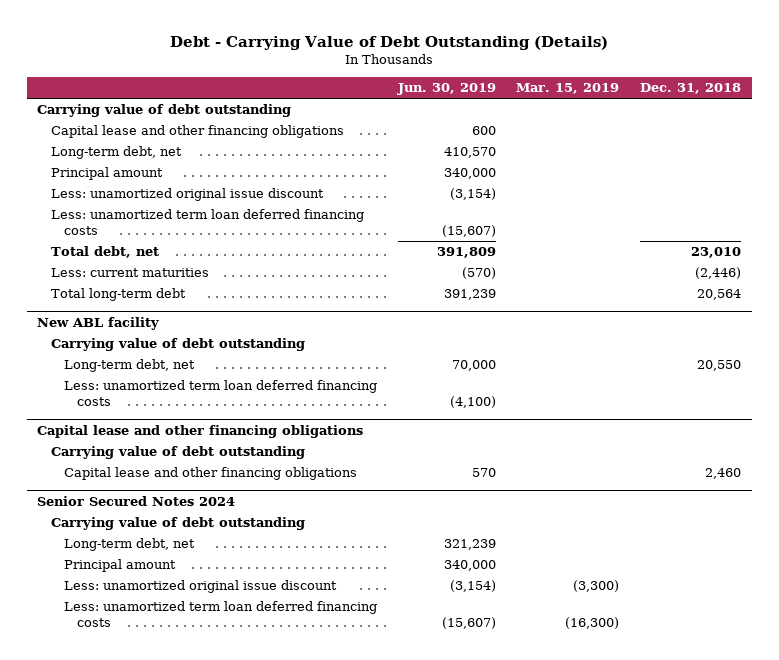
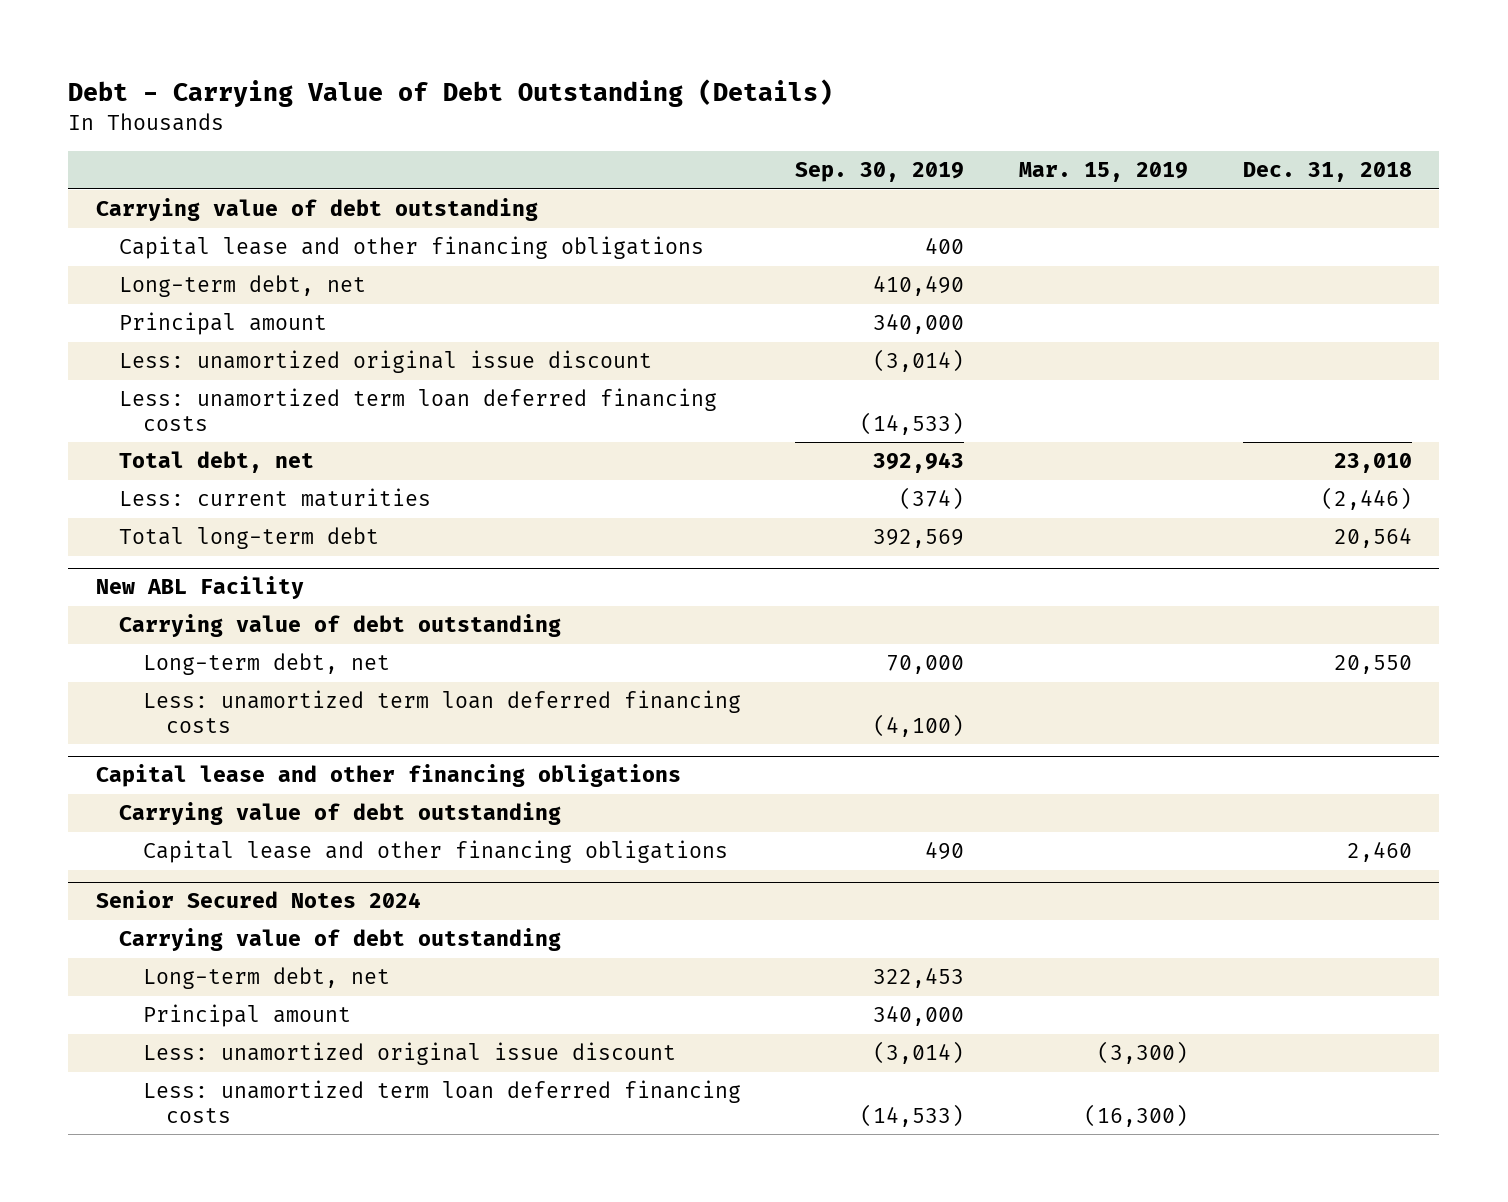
- | Jun. 30, 2019 | Mar. 15, 2019 | Dec. 31, 2018
+ | Sep. 30, 2019 | Mar. 15, 2019 | Dec. 31, 2018
- New ABL facility
+ New ABL Facility

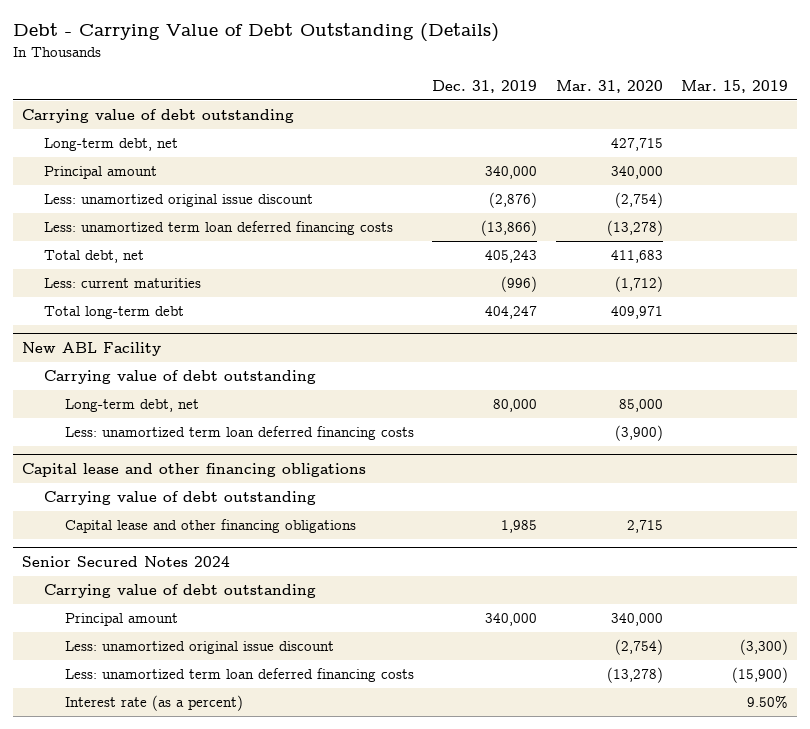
- | Sep. 30, 2019 | Mar. 15, 2019 | Dec. 31, 2018
+ | Dec. 31, 2019 | Mar. 31, 2020 | Mar. 15, 2019
- Capital lease and other financing obligations | 400 | |
@ Senior Secured Notes 2024
- Long-term debt, net | 322,453 | |
- Less: unamortized term loan deferred financing costs | (14,533) | (16,300) |
+ Less: unamortized term loan deferred financing costs | | (13,278) | (15,900)
+ Interest rate (as a percent) | | | 9.50%

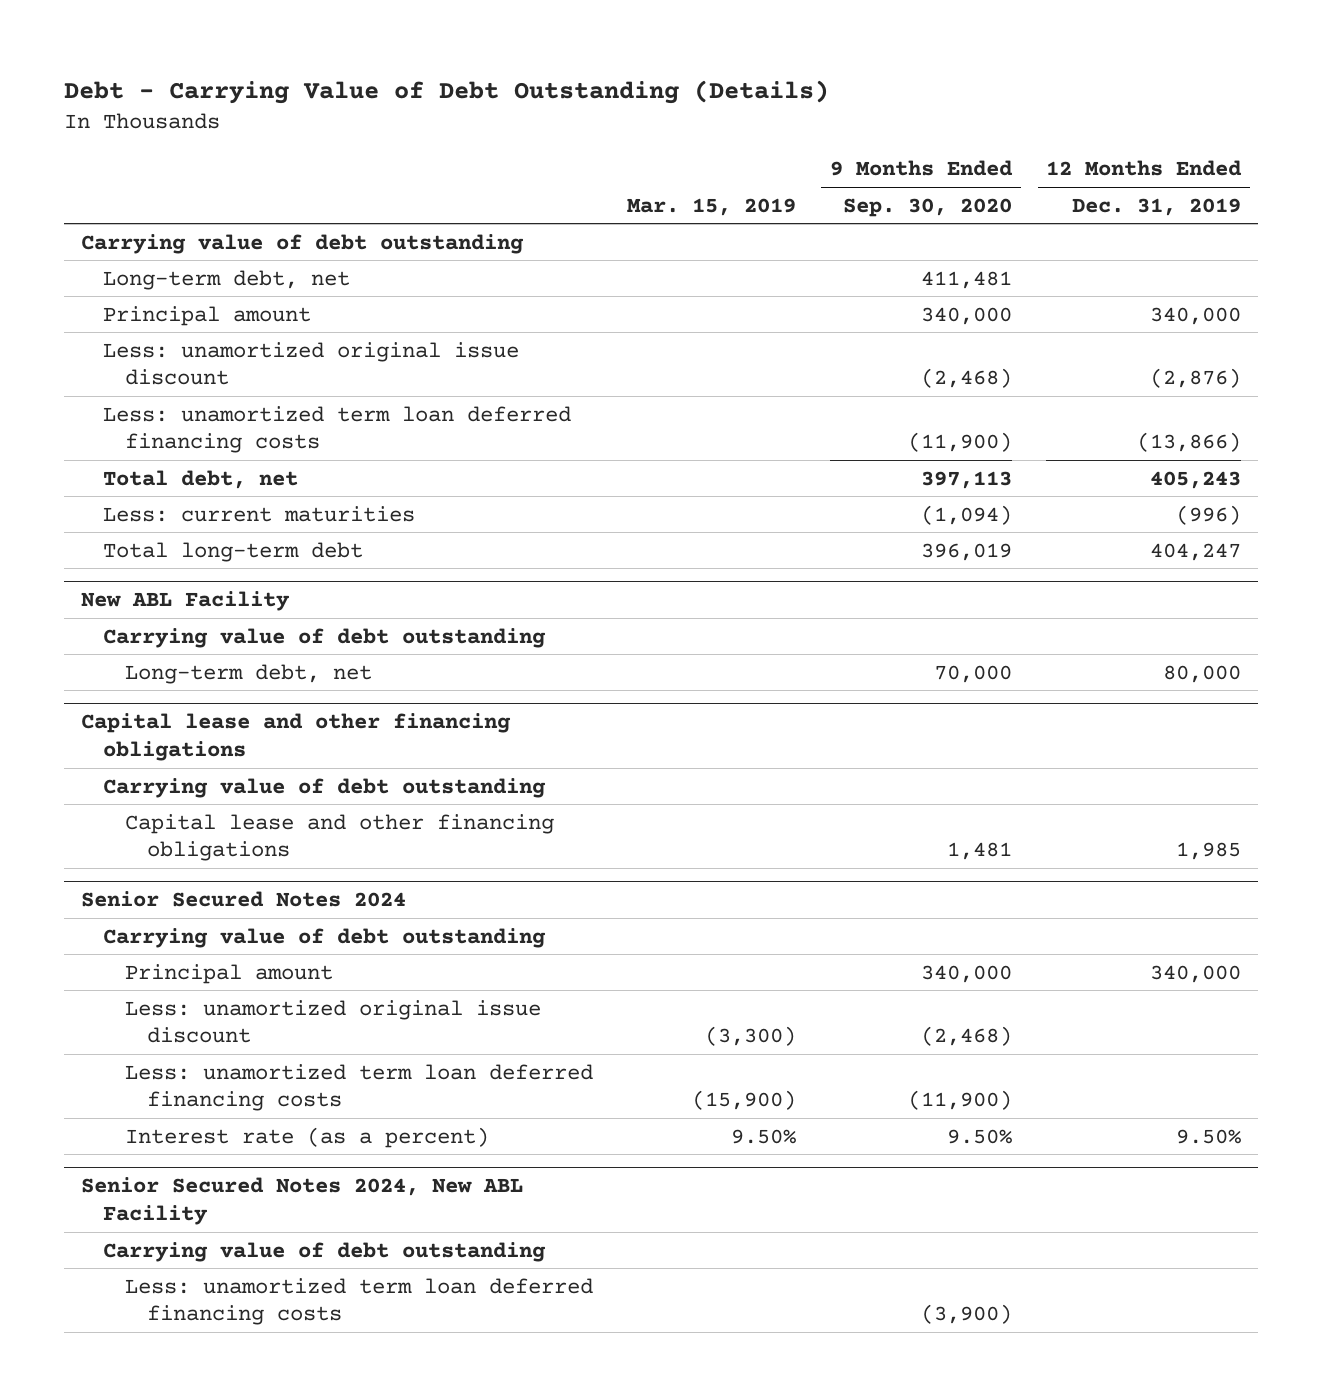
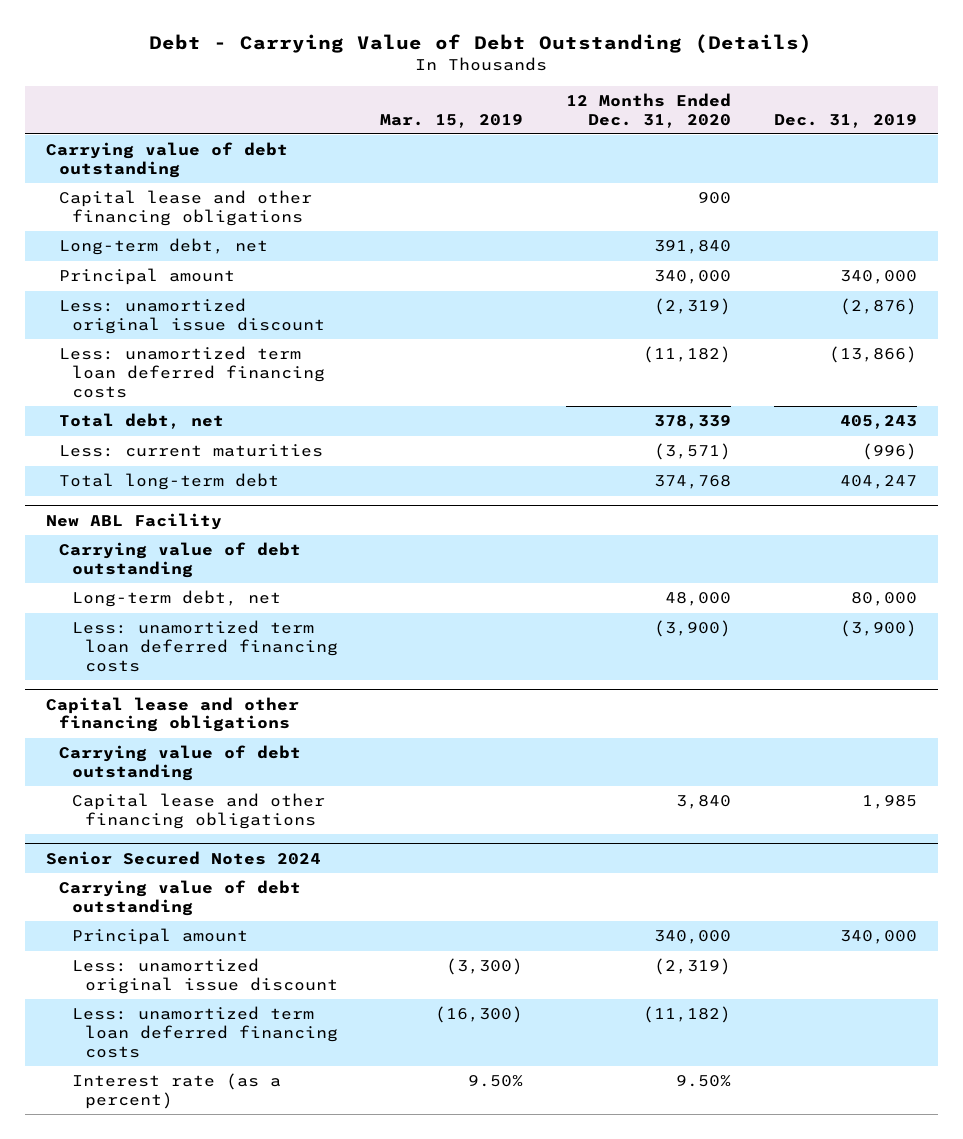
- | Mar. 15, 2019 | 9 Months Ended Sep. 30, 2020 | 12 Months Ended Dec. 31, 2019
+ | Mar. 15, 2019 | 12 Months Ended Dec. 31, 2020 | Dec. 31, 2019
+ Capital lease and other financing obligations | | 900 |
@ New ABL Facility
+ Less: unamortized term loan deferred financing costs | | (3,900) | (3,900)
@ Senior Secured Notes 2024
- Less: unamortized term loan deferred financing costs | (15,900) | (11,900) |
+ Less: unamortized term loan deferred financing costs | (16,300) | (11,182) |
- Senior Secured Notes 2024, New ABL Facility
- Carrying value of debt outstanding
- Less: unamortized term loan deferred financing costs | | (3,900) |

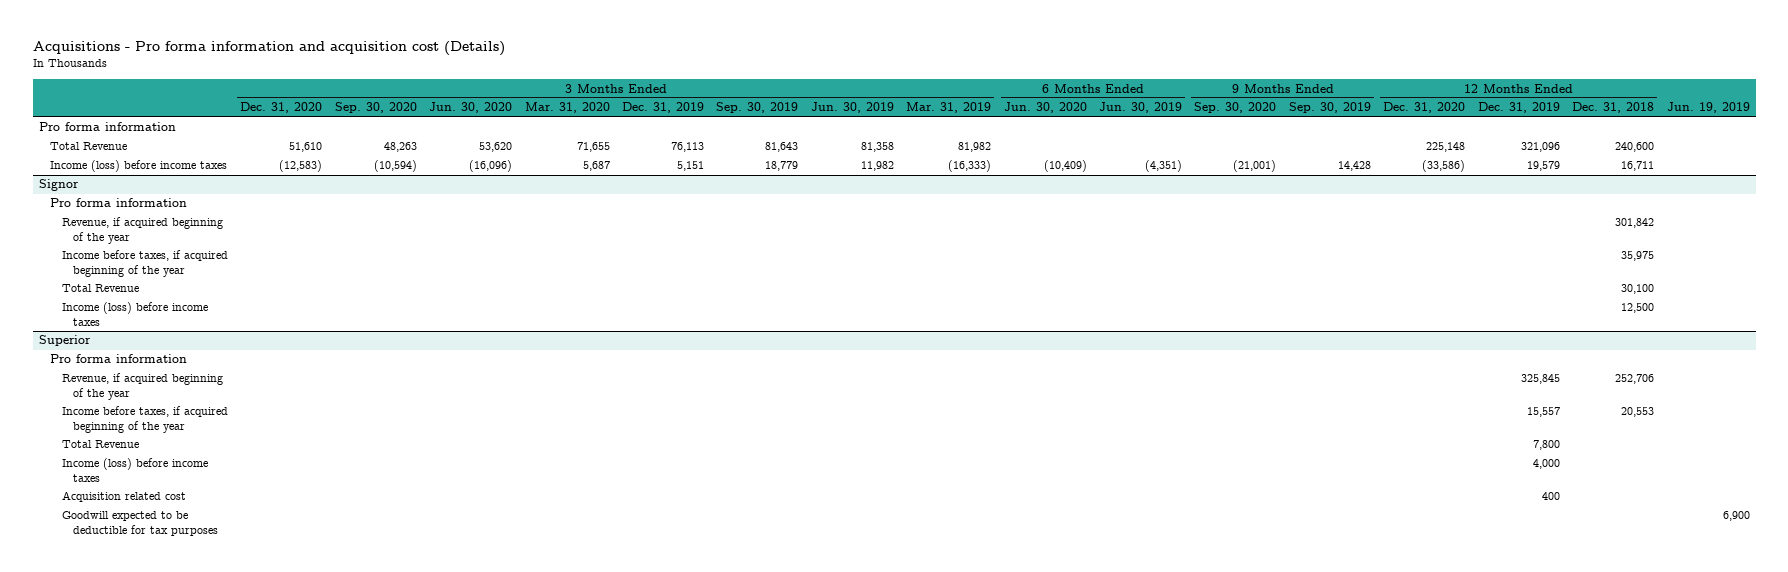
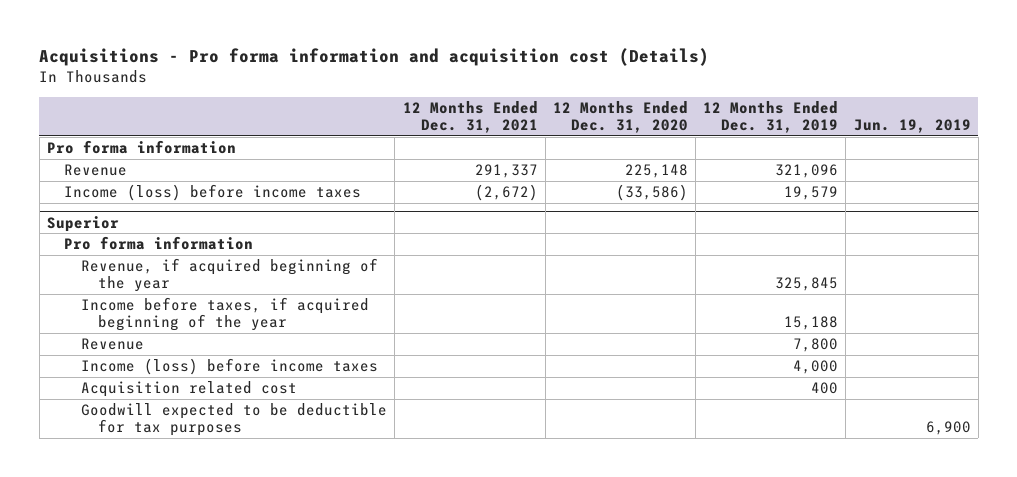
- | 3 Months Ended Dec. 31, 2020 | 3 Months Ended Sep. 30, 2020 | 3 Months Ended Jun. 30, 2020 | 3 Months Ended Mar. 31, 2020 | 3 Months Ended Dec. 31, 2019 | 3 Months Ended Sep. 30, 2019 | 3 Months Ended Jun. 30, 2019 | 3 Months Ended Mar. 31, 2019 | 6 Months Ended Jun. 30, 2020 | 6 Months Ended Jun. 30, 2019 | 9 Months Ended Sep. 30, 2020 | 9 Months Ended Sep. 30, 2019 | 12 Months Ended Dec. 31, 2020 | 12 Months Ended Dec. 31, 2019 | 12 Months Ended Dec. 31, 2018 | Jun. 19, 2019
+ | 12 Months Ended Dec. 31, 2021 | 12 Months Ended Dec. 31, 2020 | 12 Months Ended Dec. 31, 2019 | Jun. 19, 2019
- Total Revenue | 51,610 | 48,263 | 53,620 | 71,655 | 76,113 | 81,643 | 81,358 | 81,982 | | | | | 225,148 | 321,096 | 240,600 |
+ Revenue | 291,337 | 225,148 | 321,096 |
- Signor
- Pro forma information
- Revenue, if acquired beginning of the year | | | | | | | | | | | | | | | 301,842 |
- Income before taxes, if acquired beginning of the year | | | | | | | | | | | | | | | 35,975 |
- Total Revenue | | | | | | | | | | | | | | | 30,100 |
- Income (loss) before income taxes | | | | | | | | | | | | | | | 12,500 |
@ Superior
- Income before taxes, if acquired beginning of the year | | | | | | | | | | | | | | 15,557 | 20,553 |
- Total Revenue | | | | | | | | | | | | | | 7,800 | |
+ Income before taxes, if acquired beginning of the year | | | 15,188 |
+ Revenue | | | 7,800 |

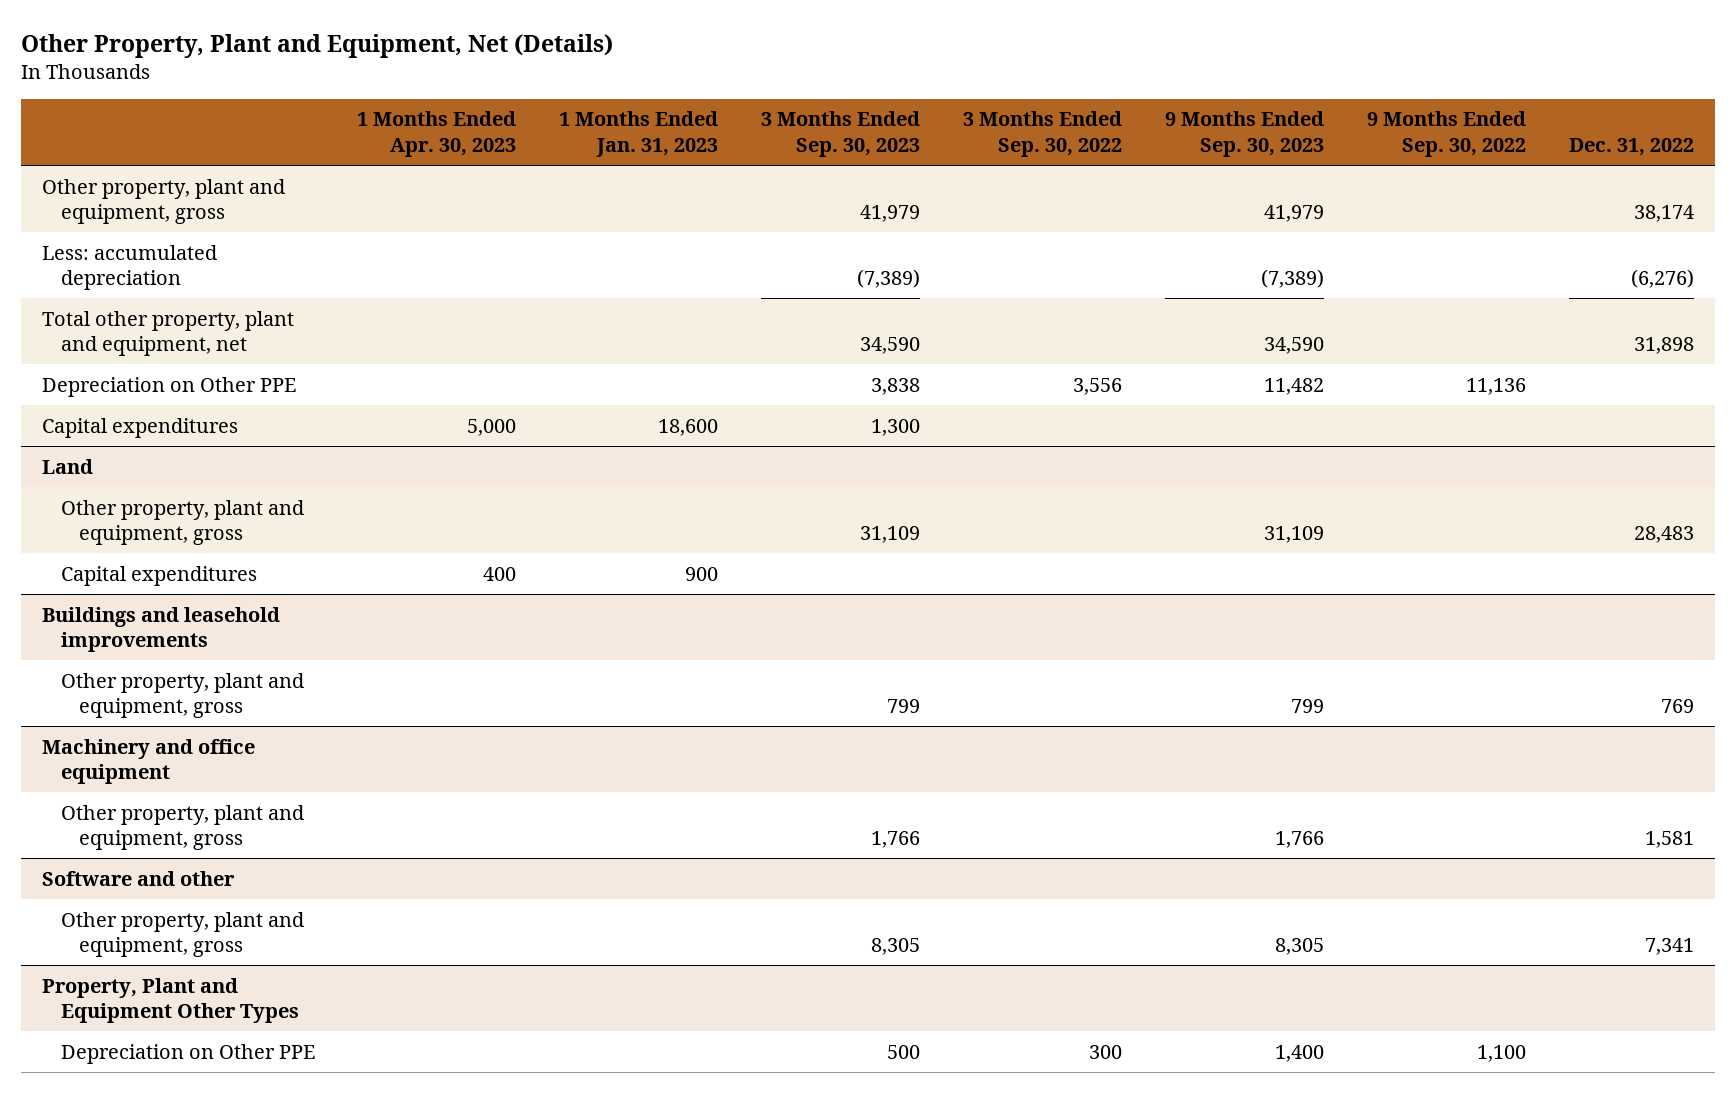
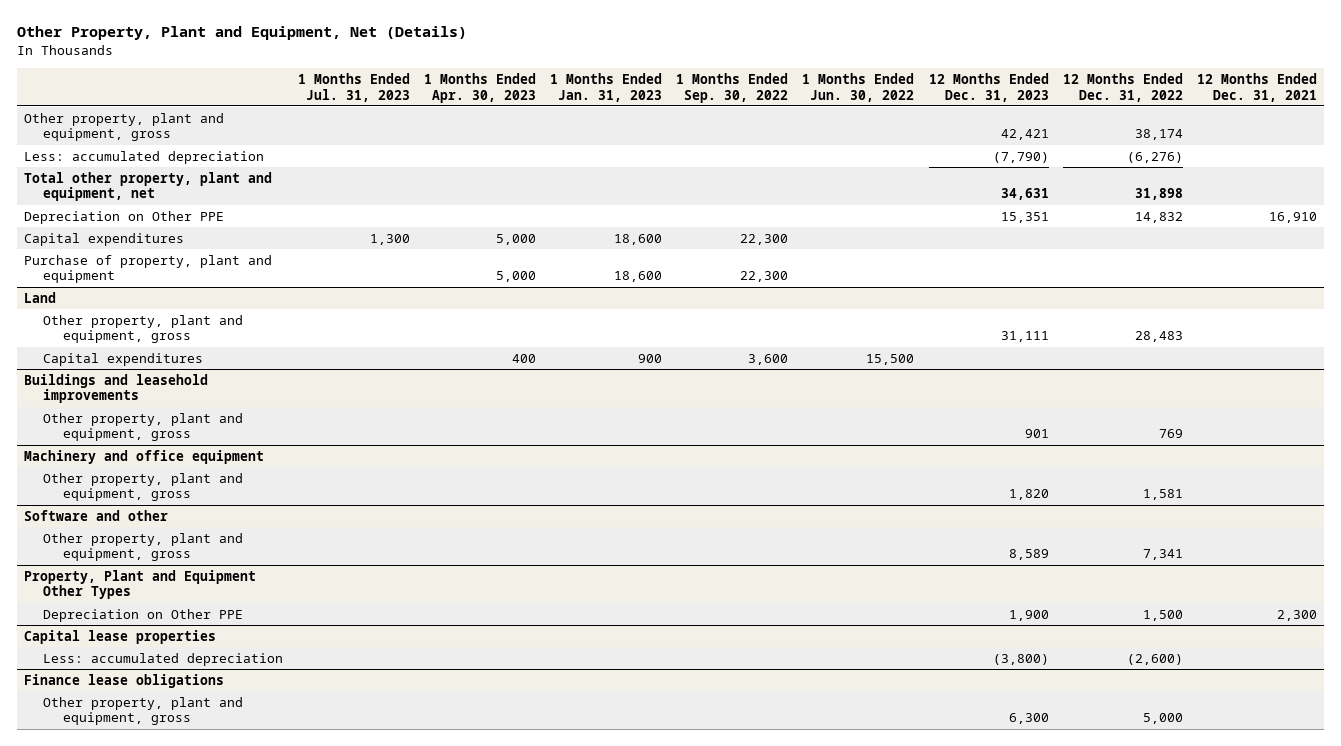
- | 1 Months Ended Apr. 30, 2023 | 1 Months Ended Jan. 31, 2023 | 3 Months Ended Sep. 30, 2023 | 3 Months Ended Sep. 30, 2022 | 9 Months Ended Sep. 30, 2023 | 9 Months Ended Sep. 30, 2022 | Dec. 31, 2022
+ | 1 Months Ended Jul. 31, 2023 | 1 Months Ended Apr. 30, 2023 | 1 Months Ended Jan. 31, 2023 | 1 Months Ended Sep. 30, 2022 | 1 Months Ended Jun. 30, 2022 | 12 Months Ended Dec. 31, 2023 | 12 Months Ended Dec. 31, 2022 | 12 Months Ended Dec. 31, 2021
+ Purchase of property, plant and equipment | | 5,000 | 18,600 | 22,300 | | | |
+ Capital lease properties
+ Less: accumulated depreciation | | | | | | (3,800) | (2,600) |
+ Finance lease obligations
+ Other property, plant and equipment, gross | | | | | | 6,300 | 5,000 |

